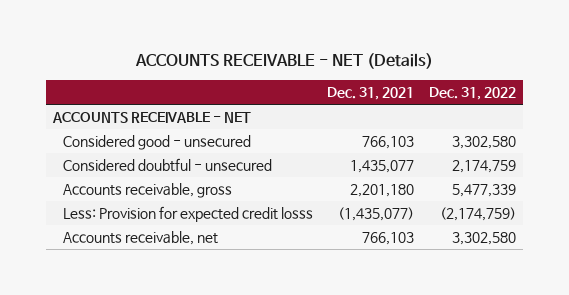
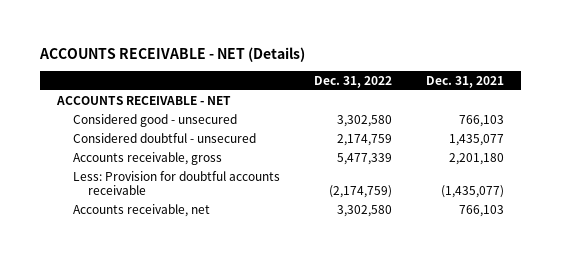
- | Dec. 31, 2021 | Dec. 31, 2022
+ | Dec. 31, 2022 | Dec. 31, 2021
- Less: Provision for expected credit losss | (1,435,077) | (2,174,759)
+ Less: Provision for doubtful accounts receivable | (2,174,759) | (1,435,077)

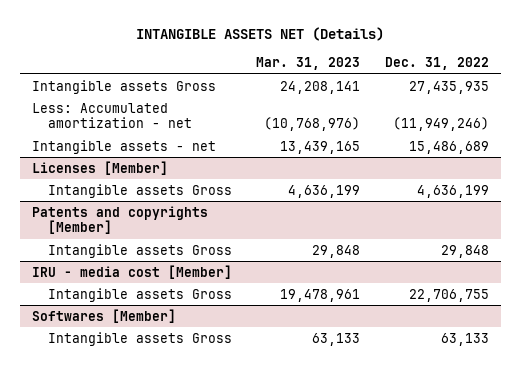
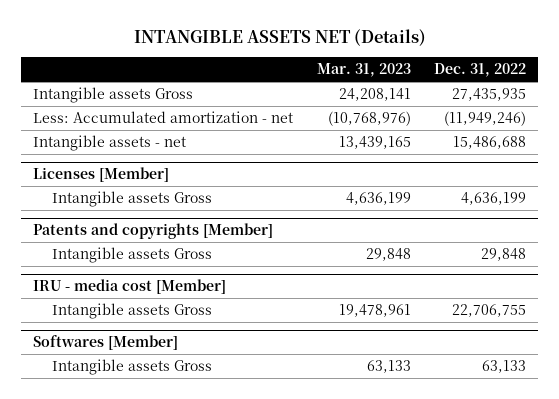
- Intangible assets - net | 13,439,165 | 15,486,689
+ Intangible assets - net | 13,439,165 | 15,486,688

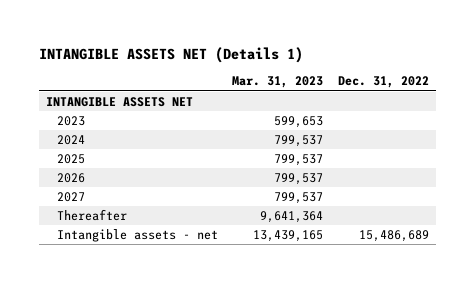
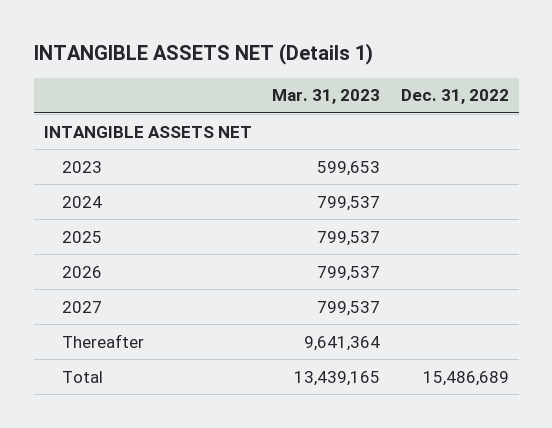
- Intangible assets - net | 13,439,165 | 15,486,689
+ Total | 13,439,165 | 15,486,689

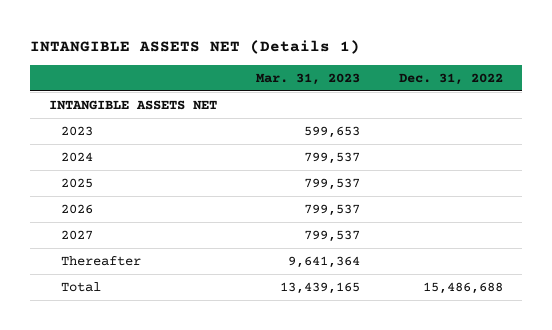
- Total | 13,439,165 | 15,486,689
+ Total | 13,439,165 | 15,486,688

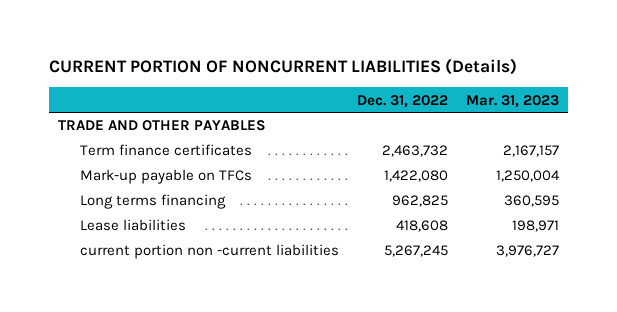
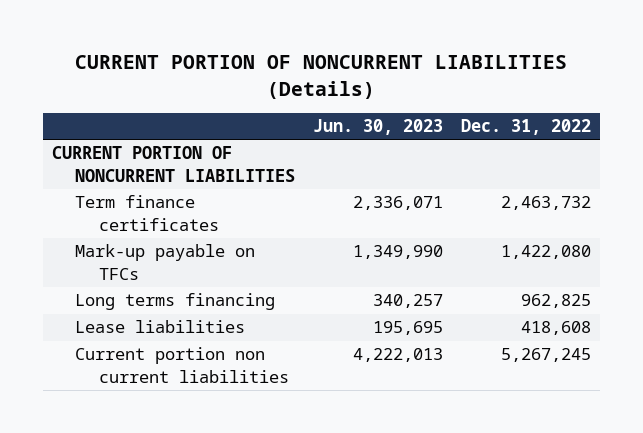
- | Dec. 31, 2022 | Mar. 31, 2023
+ | Jun. 30, 2023 | Dec. 31, 2022
- TRADE AND OTHER PAYABLES
+ CURRENT PORTION OF NONCURRENT LIABILITIES
- current portion non -current liabilities | 5,267,245 | 3,976,727
+ Current portion non current liabilities | 4,222,013 | 5,267,245

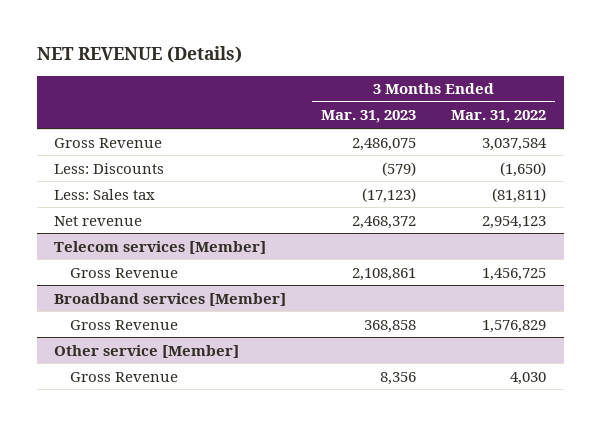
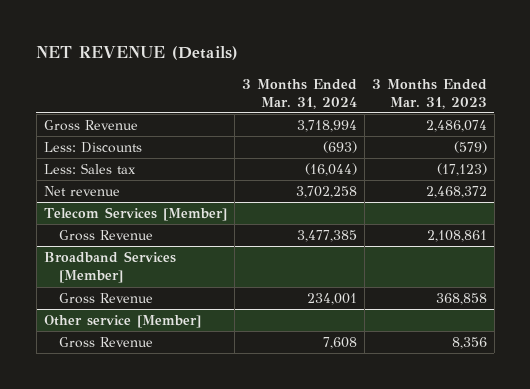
- | 3 Months Ended Mar. 31, 2023 | 3 Months Ended Mar. 31, 2022
+ | 3 Months Ended Mar. 31, 2024 | 3 Months Ended Mar. 31, 2023
- Gross Revenue | 2,486,075 | 3,037,584
+ Gross Revenue | 3,718,994 | 2,486,074
- Telecom services [Member]
+ Telecom Services [Member]
- Broadband services [Member]
+ Broadband Services [Member]

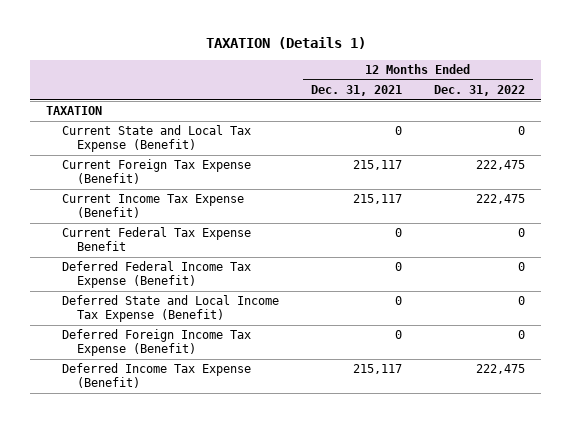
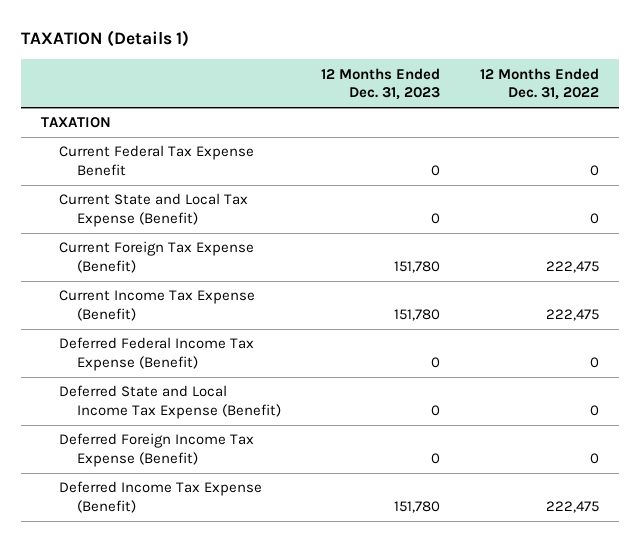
- | 12 Months Ended Dec. 31, 2021 | 12 Months Ended Dec. 31, 2022
+ | 12 Months Ended Dec. 31, 2023 | 12 Months Ended Dec. 31, 2022
moved up: Current Federal Tax Expense Benefit | 0 | 0

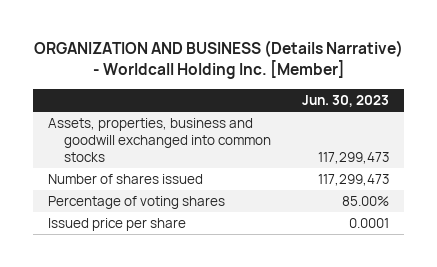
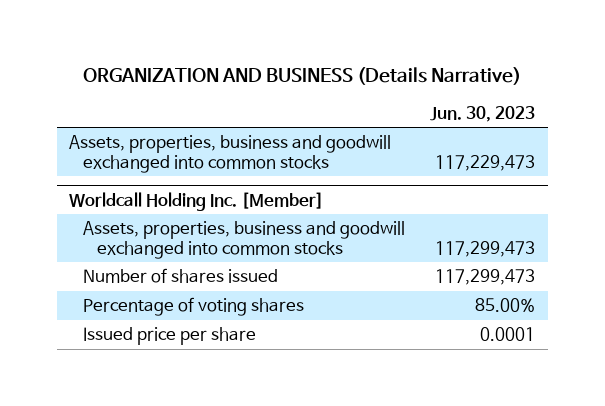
- ORGANIZATION AND BUSINESS (Details Narrative) - Worldcall Holding Inc. [Member]
+ ORGANIZATION AND BUSINESS (Details Narrative)
+ Assets, properties, business and goodwill exchanged into common stocks | 117,229,473
+ Worldcall Holding Inc. [Member]

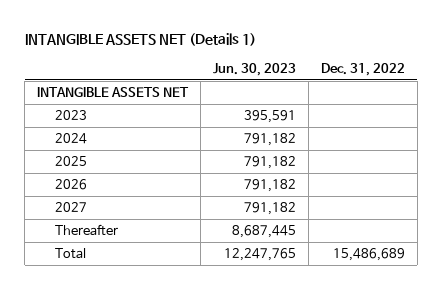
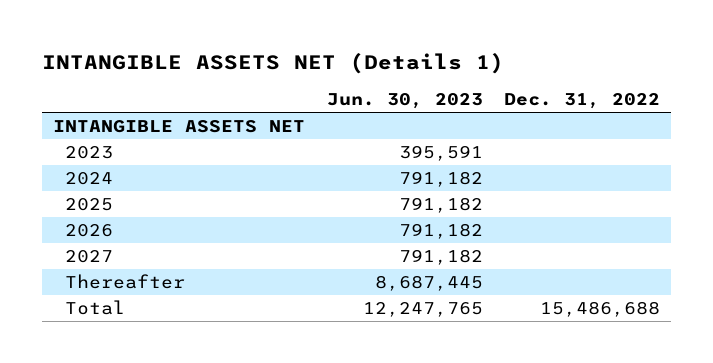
- Total | 12,247,765 | 15,486,689
+ Total | 12,247,765 | 15,486,688

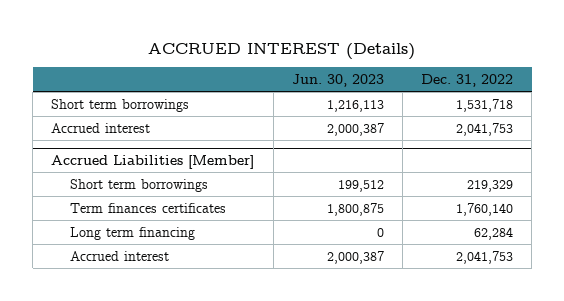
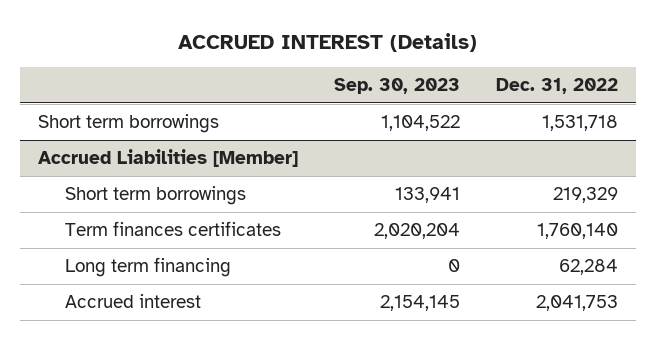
- | Jun. 30, 2023 | Dec. 31, 2022
+ | Sep. 30, 2023 | Dec. 31, 2022
- Accrued interest | 2,000,387 | 2,041,753

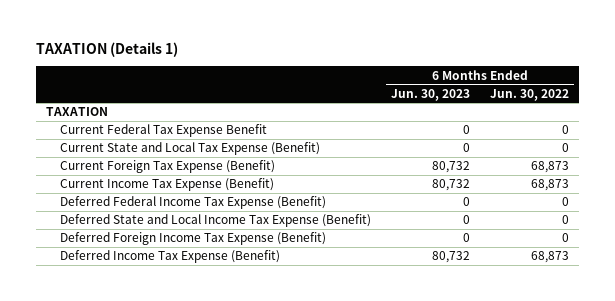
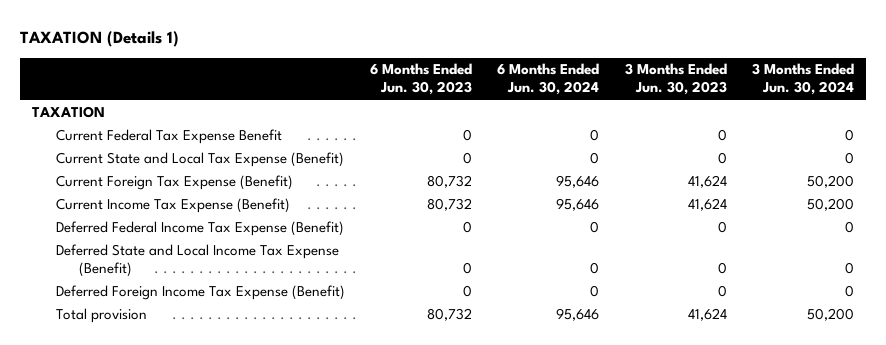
- | 6 Months Ended Jun. 30, 2023 | 6 Months Ended Jun. 30, 2022
+ | 6 Months Ended Jun. 30, 2023 | 6 Months Ended Jun. 30, 2024 | 3 Months Ended Jun. 30, 2023 | 3 Months Ended Jun. 30, 2024
- Deferred Income Tax Expense (Benefit) | 80,732 | 68,873
+ Total provision | 80,732 | 95,646 | 41,624 | 50,200

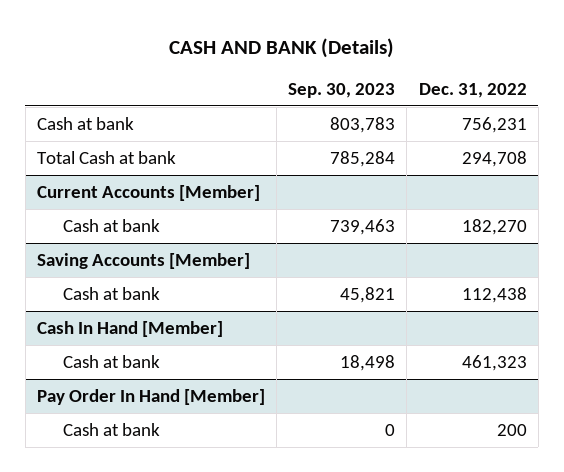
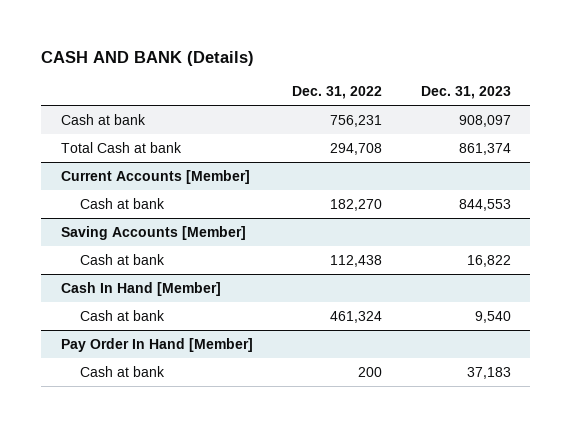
- | Sep. 30, 2023 | Dec. 31, 2022
+ | Dec. 31, 2022 | Dec. 31, 2023
@ Cash In Hand [Member]
- Cash at bank | 18,498 | 461,323
+ Cash at bank | 461,324 | 9,540

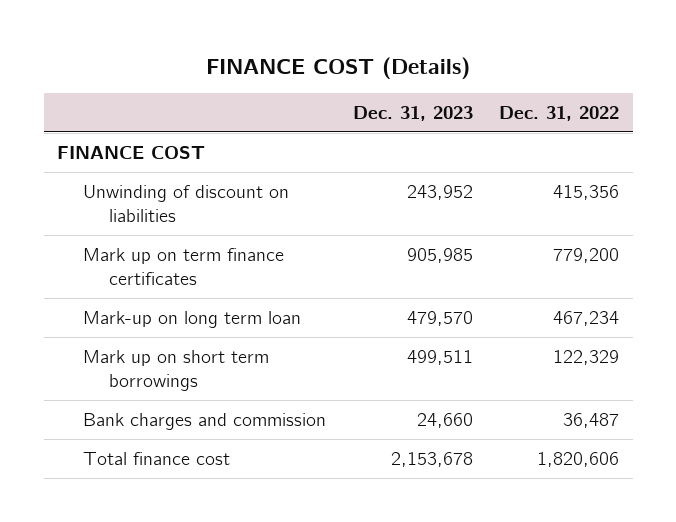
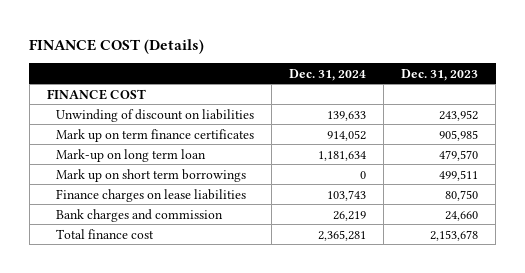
- | Dec. 31, 2023 | Dec. 31, 2022
+ | Dec. 31, 2024 | Dec. 31, 2023
+ Finance charges on lease liabilities | 103,743 | 80,750

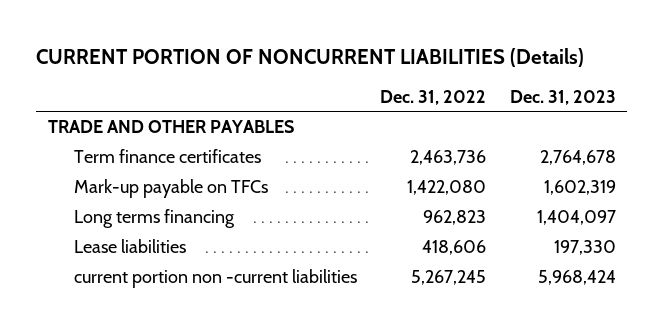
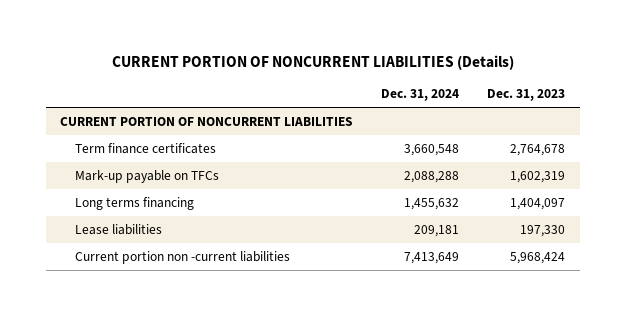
- | Dec. 31, 2022 | Dec. 31, 2023
+ | Dec. 31, 2024 | Dec. 31, 2023
- TRADE AND OTHER PAYABLES
+ CURRENT PORTION OF NONCURRENT LIABILITIES
- current portion non -current liabilities | 5,267,245 | 5,968,424
+ Current portion non -current liabilities | 7,413,649 | 5,968,424

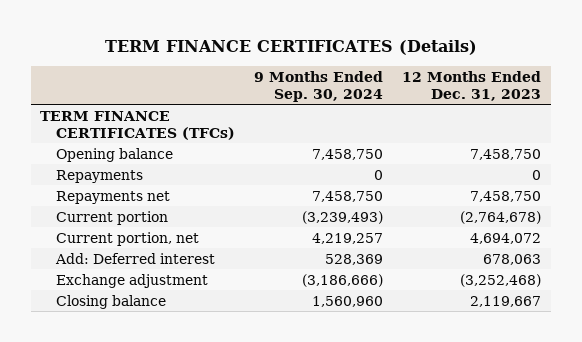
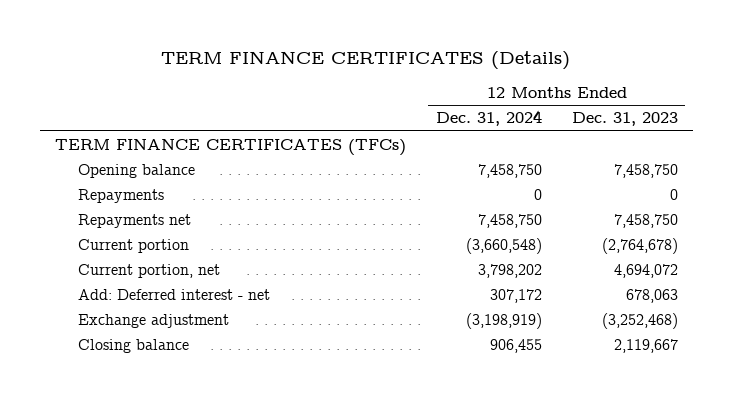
- | 9 Months Ended Sep. 30, 2024 | 12 Months Ended Dec. 31, 2023
+ | 12 Months Ended Dec. 31, 2024 | 12 Months Ended Dec. 31, 2023
- Add: Deferred interest | 528,369 | 678,063
+ Add: Deferred interest - net | 307,172 | 678,063

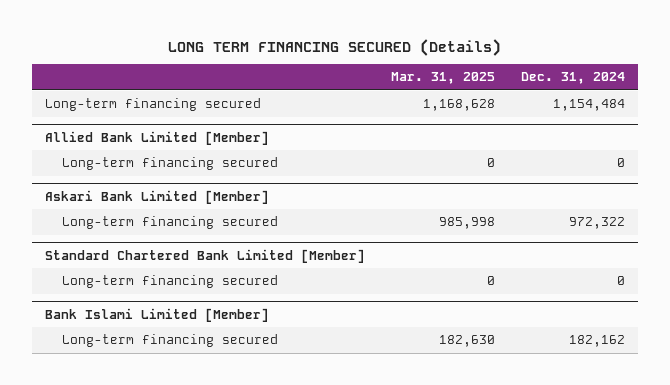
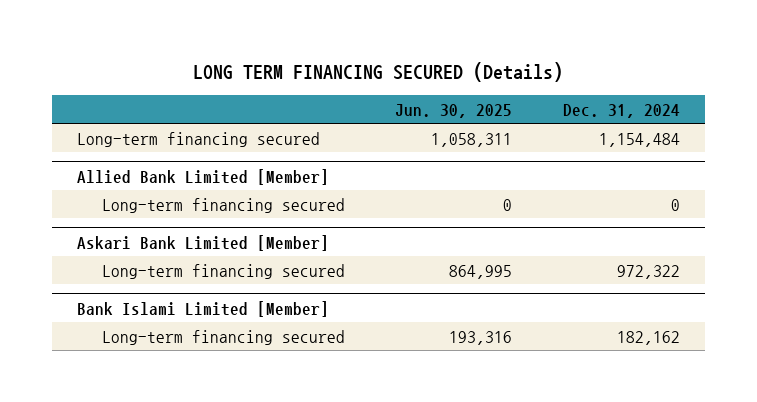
- | Mar. 31, 2025 | Dec. 31, 2024
+ | Jun. 30, 2025 | Dec. 31, 2024
- Standard Chartered Bank Limited [Member]
- Long-term financing secured | 0 | 0

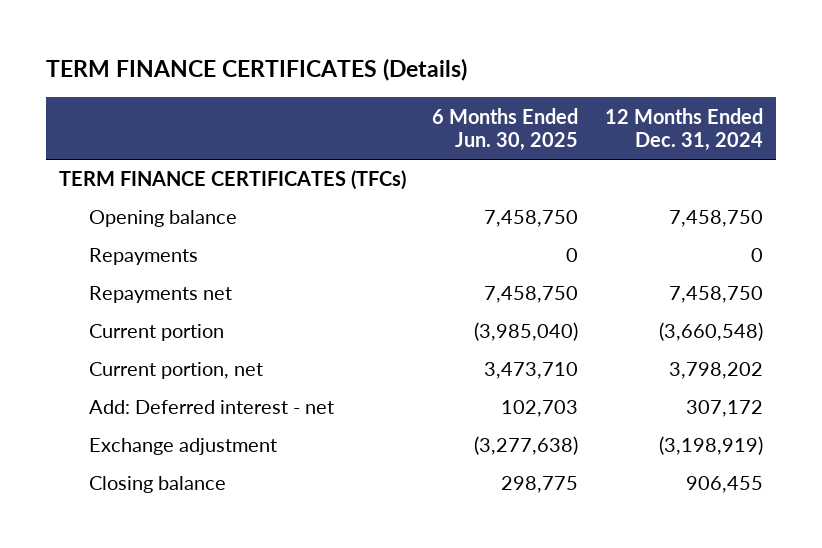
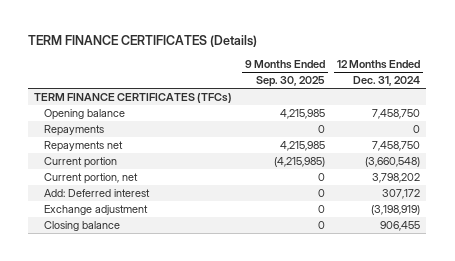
- | 6 Months Ended Jun. 30, 2025 | 12 Months Ended Dec. 31, 2024
+ | 9 Months Ended Sep. 30, 2025 | 12 Months Ended Dec. 31, 2024
- Add: Deferred interest - net | 102,703 | 307,172
+ Add: Deferred interest | 0 | 307,172

